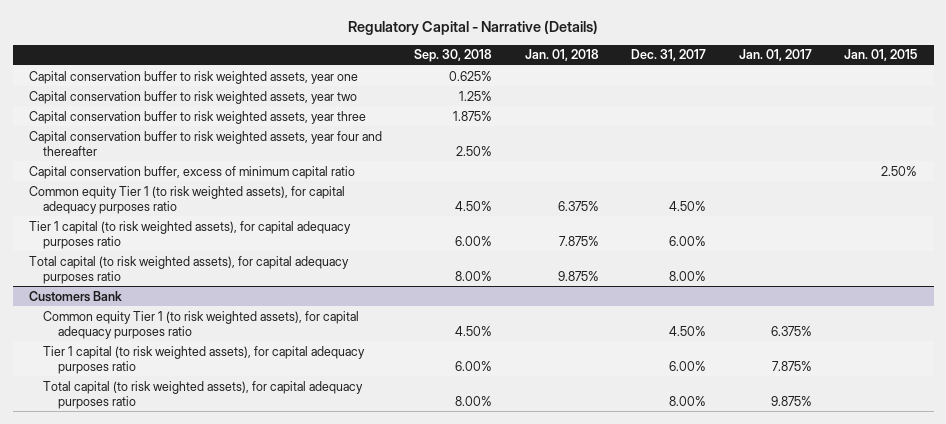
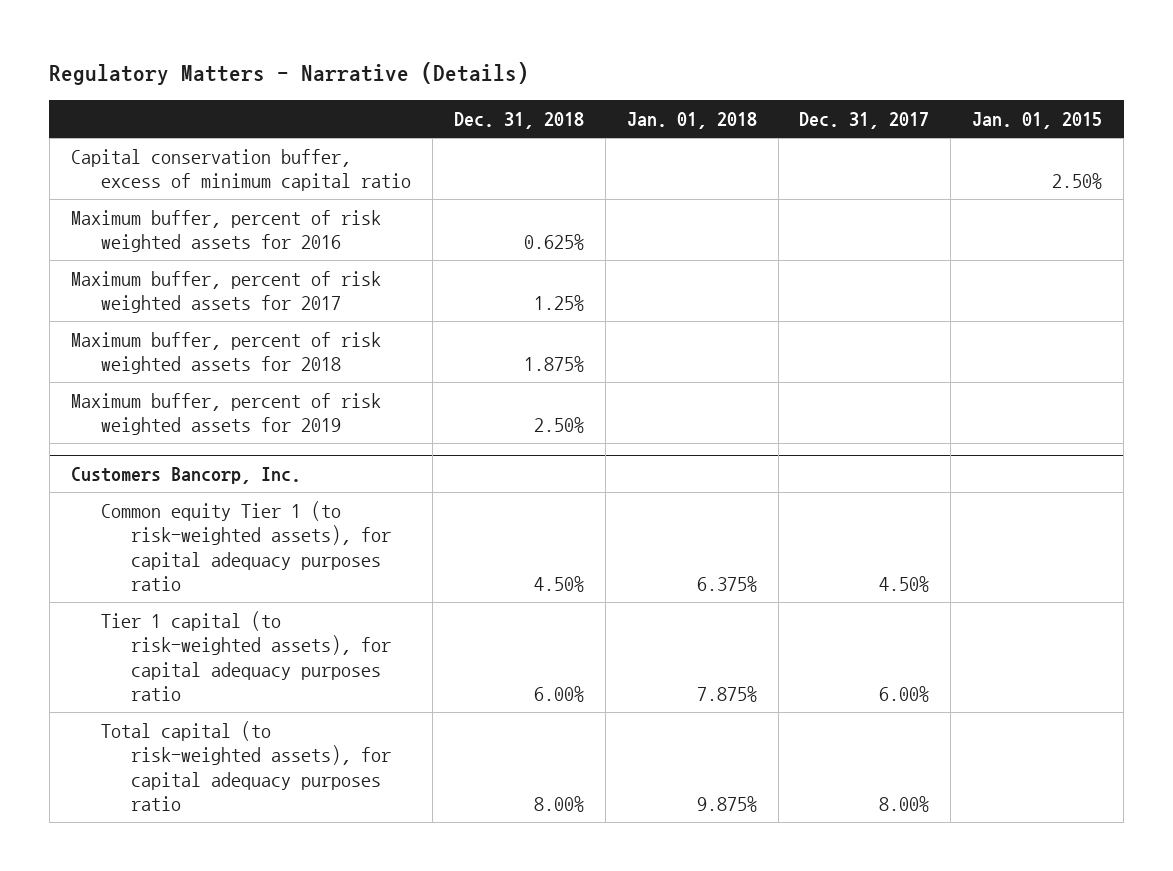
- Regulatory Capital - Narrative (Details)
+ Regulatory Matters - Narrative (Details)
- | Sep. 30, 2018 | Jan. 01, 2018 | Dec. 31, 2017 | Jan. 01, 2017 | Jan. 01, 2015
+ | Dec. 31, 2018 | Jan. 01, 2018 | Dec. 31, 2017 | Jan. 01, 2015
- Capital conservation buffer to risk weighted assets, year one | 0.625% | | | |
- Capital conservation buffer to risk weighted assets, year two | 1.25% | | | |
- Capital conservation buffer to risk weighted assets, year three | 1.875% | | | |
- Capital conservation buffer to risk weighted assets, year four and thereafter | 2.50% | | | |
- Common equity Tier 1 (to risk weighted assets), for capital adequacy purposes ratio | 4.50% | 6.375% | 4.50% | |
- Tier 1 capital (to risk weighted assets), for capital adequacy purposes ratio | 6.00% | 7.875% | 6.00% | |
- Total capital (to risk weighted assets), for capital adequacy purposes ratio | 8.00% | 9.875% | 8.00% | |
- Customers Bank
- Common equity Tier 1 (to risk weighted assets), for capital adequacy purposes ratio | 4.50% | | 4.50% | 6.375% |
- Tier 1 capital (to risk weighted assets), for capital adequacy purposes ratio | 6.00% | | 6.00% | 7.875% |
- Total capital (to risk weighted assets), for capital adequacy purposes ratio | 8.00% | | 8.00% | 9.875% |
+ Maximum buffer, percent of risk weighted assets for 2016 | 0.625% | | |
+ Maximum buffer, percent of risk weighted assets for 2017 | 1.25% | | |
+ Maximum buffer, percent of risk weighted assets for 2018 | 1.875% | | |
+ Maximum buffer, percent of risk weighted assets for 2019 | 2.50% | | |
+ Customers Bancorp, Inc.
+ Common equity Tier 1 (to risk-weighted assets), for capital adequacy purposes ratio | 4.50% | 6.375% | 4.50% |
+ Tier 1 capital (to risk-weighted assets), for capital adequacy purposes ratio | 6.00% | 7.875% | 6.00% |
+ Total capital (to risk-weighted assets), for capital adequacy purposes ratio | 8.00% | 9.875% | 8.00% |

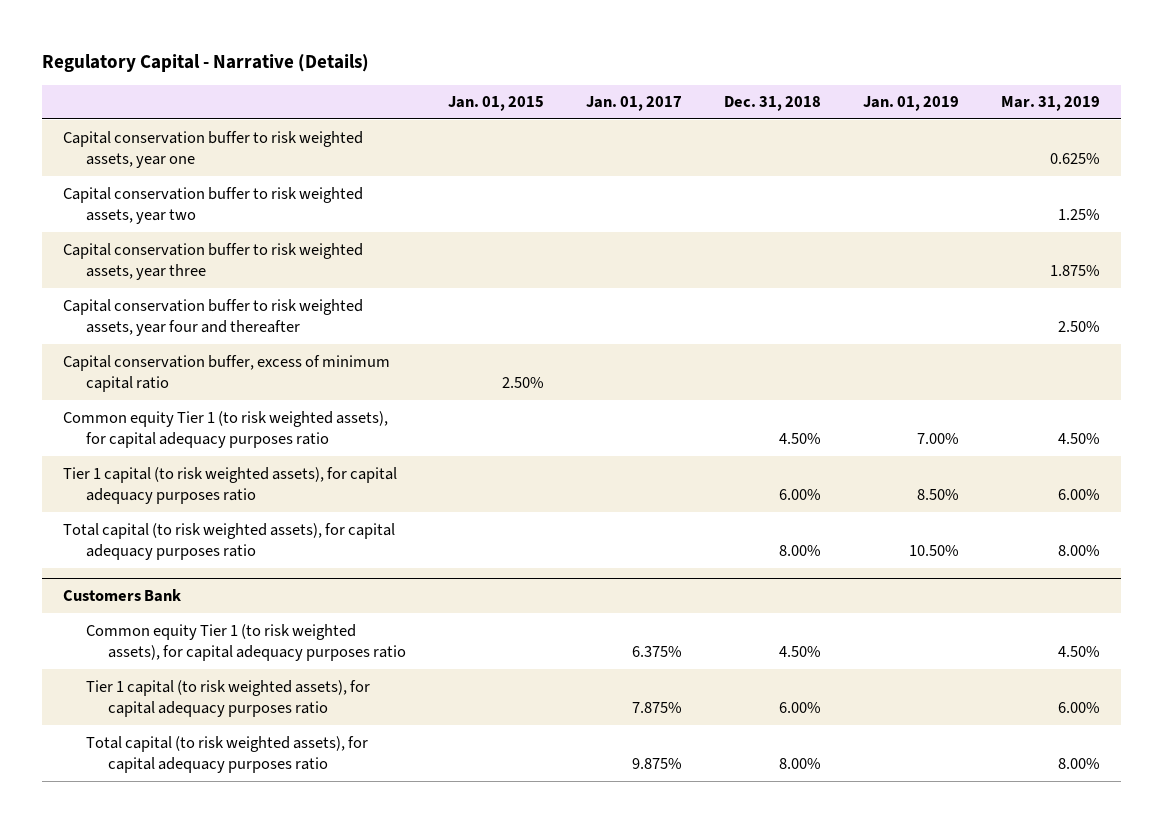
- Regulatory Matters - Narrative (Details)
+ Regulatory Capital - Narrative (Details)
- | Dec. 31, 2018 | Jan. 01, 2018 | Dec. 31, 2017 | Jan. 01, 2015
+ | Jan. 01, 2015 | Jan. 01, 2017 | Dec. 31, 2018 | Jan. 01, 2019 | Mar. 31, 2019
+ Capital conservation buffer to risk weighted assets, year one | | | | | 0.625%
+ Capital conservation buffer to risk weighted assets, year two | | | | | 1.25%
+ Capital conservation buffer to risk weighted assets, year three | | | | | 1.875%
+ Capital conservation buffer to risk weighted assets, year four and thereafter | | | | | 2.50%
- Maximum buffer, percent of risk weighted assets for 2016 | 0.625% | | |
- Maximum buffer, percent of risk weighted assets for 2017 | 1.25% | | |
- Maximum buffer, percent of risk weighted assets for 2018 | 1.875% | | |
- Maximum buffer, percent of risk weighted assets for 2019 | 2.50% | | |
- Customers Bancorp, Inc.
- Common equity Tier 1 (to risk-weighted assets), for capital adequacy purposes ratio | 4.50% | 6.375% | 4.50% |
- Tier 1 capital (to risk-weighted assets), for capital adequacy purposes ratio | 6.00% | 7.875% | 6.00% |
- Total capital (to risk-weighted assets), for capital adequacy purposes ratio | 8.00% | 9.875% | 8.00% |
+ Common equity Tier 1 (to risk weighted assets), for capital adequacy purposes ratio | | | 4.50% | 7.00% | 4.50%
+ Tier 1 capital (to risk weighted assets), for capital adequacy purposes ratio | | | 6.00% | 8.50% | 6.00%
+ Total capital (to risk weighted assets), for capital adequacy purposes ratio | | | 8.00% | 10.50% | 8.00%
+ Customers Bank
+ Common equity Tier 1 (to risk weighted assets), for capital adequacy purposes ratio | | 6.375% | 4.50% | | 4.50%
+ Tier 1 capital (to risk weighted assets), for capital adequacy purposes ratio | | 7.875% | 6.00% | | 6.00%
+ Total capital (to risk weighted assets), for capital adequacy purposes ratio | | 9.875% | 8.00% | | 8.00%

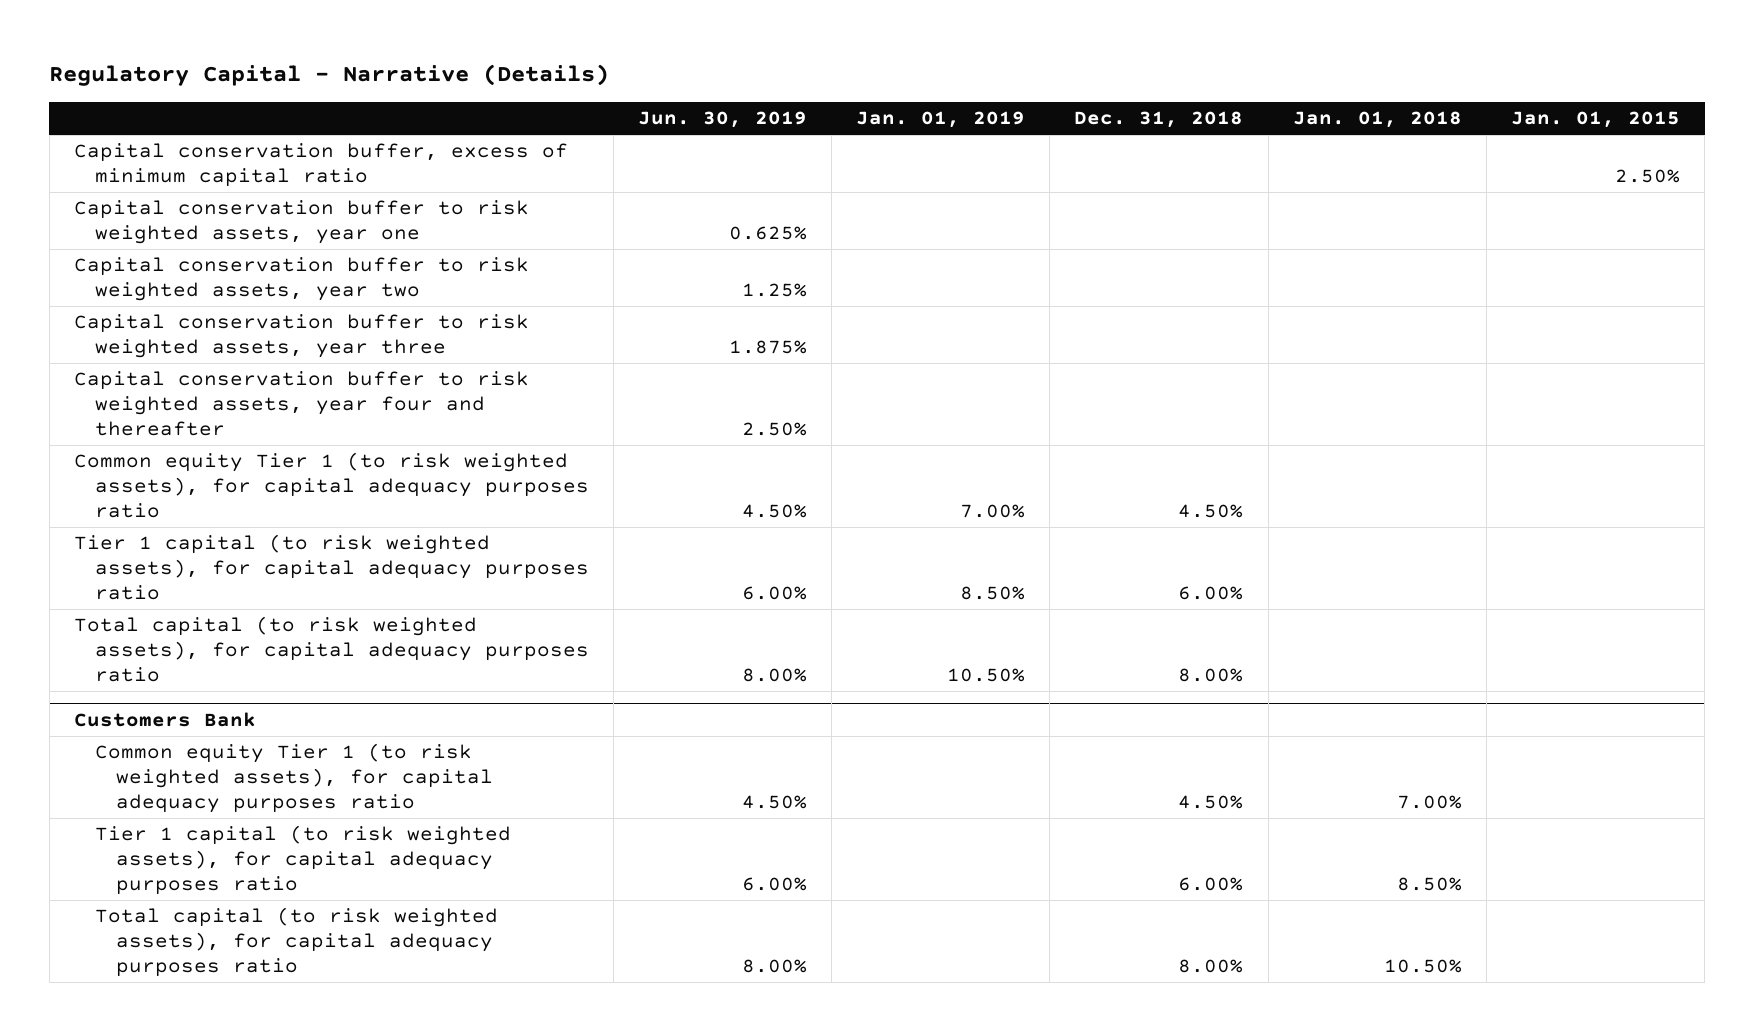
- | Jan. 01, 2015 | Jan. 01, 2017 | Dec. 31, 2018 | Jan. 01, 2019 | Mar. 31, 2019
+ | Jun. 30, 2019 | Jan. 01, 2019 | Dec. 31, 2018 | Jan. 01, 2018 | Jan. 01, 2015
moved up: Capital conservation buffer, excess of minimum capital ratio | | | | | 2.50%

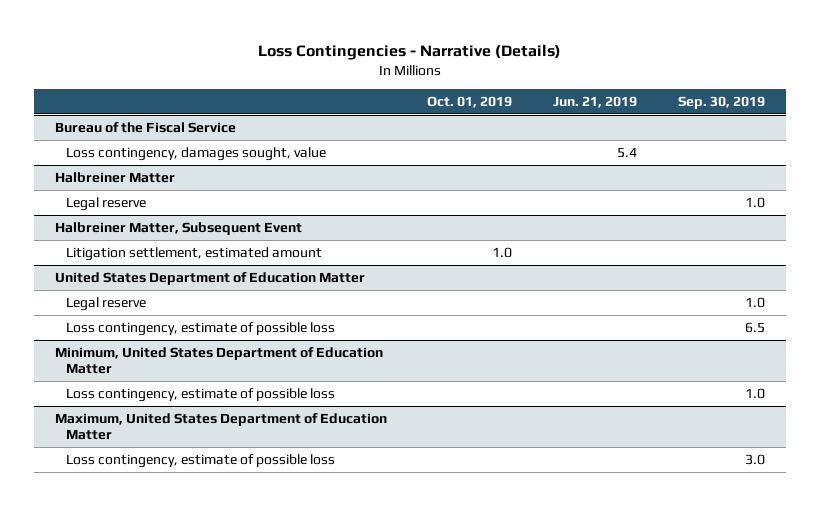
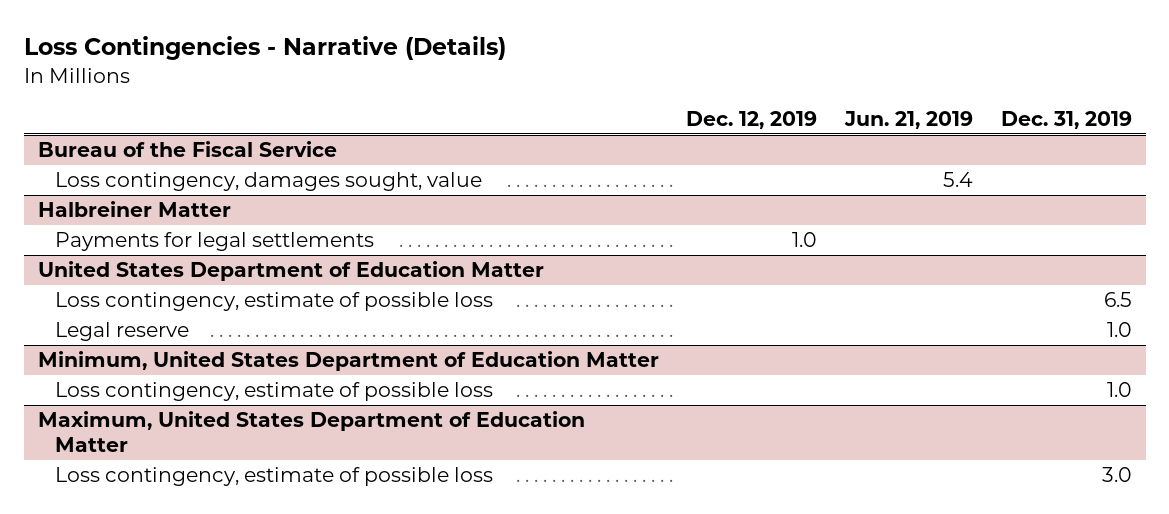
- | Oct. 01, 2019 | Jun. 21, 2019 | Sep. 30, 2019
+ | Dec. 12, 2019 | Jun. 21, 2019 | Dec. 31, 2019
@ Halbreiner Matter
- Legal reserve | | | 1.0
- Halbreiner Matter, Subsequent Event
- Litigation settlement, estimated amount | 1.0 | |
@ Halbreiner Matter
+ Payments for legal settlements | 1.0 | |
@ United States Department of Education Matter
moved down: Legal reserve | | | 1.0

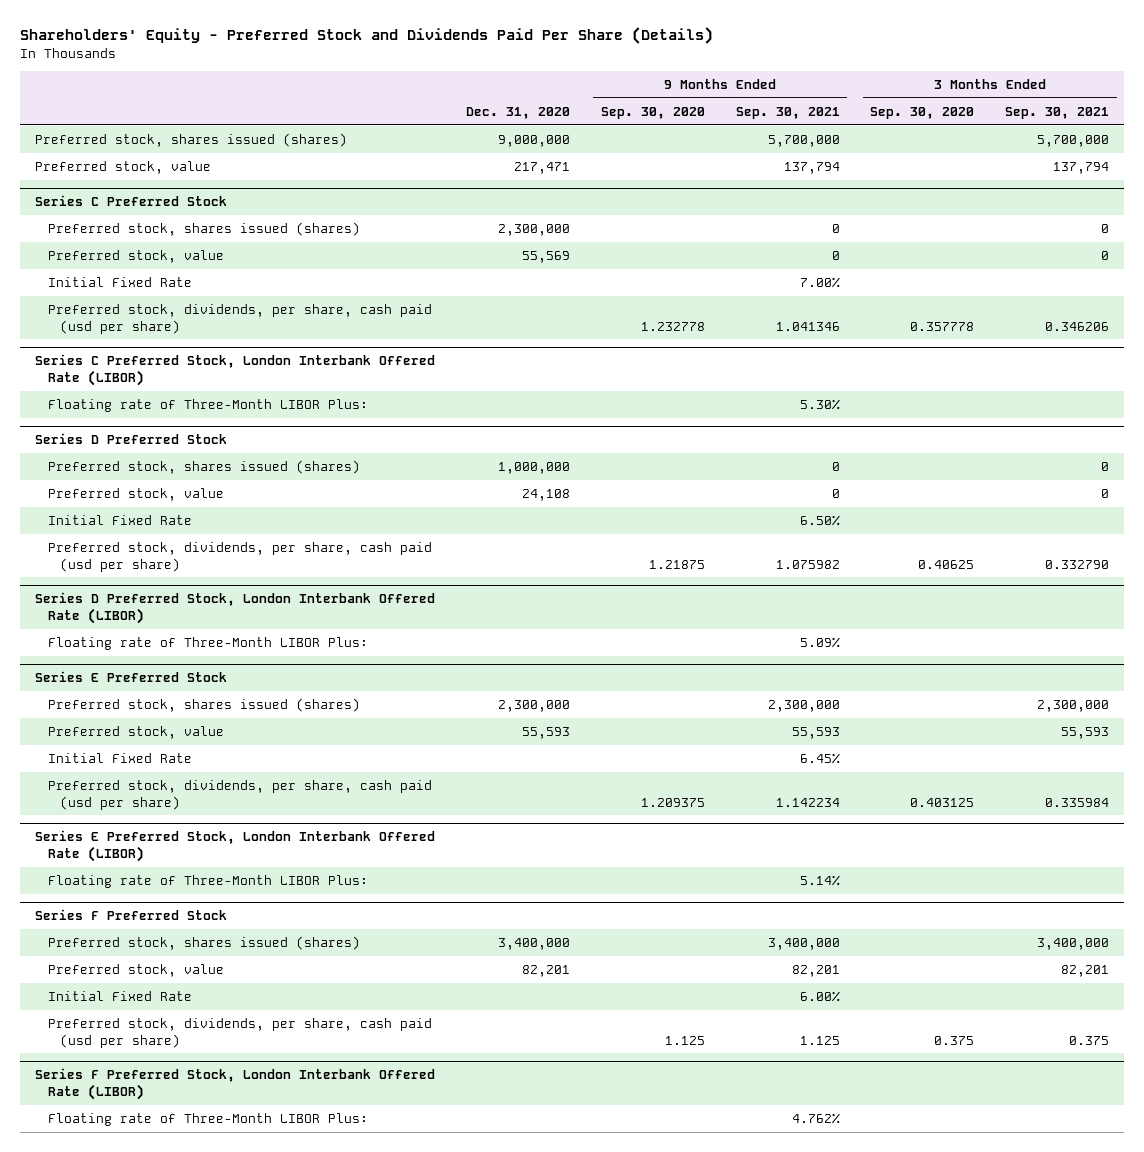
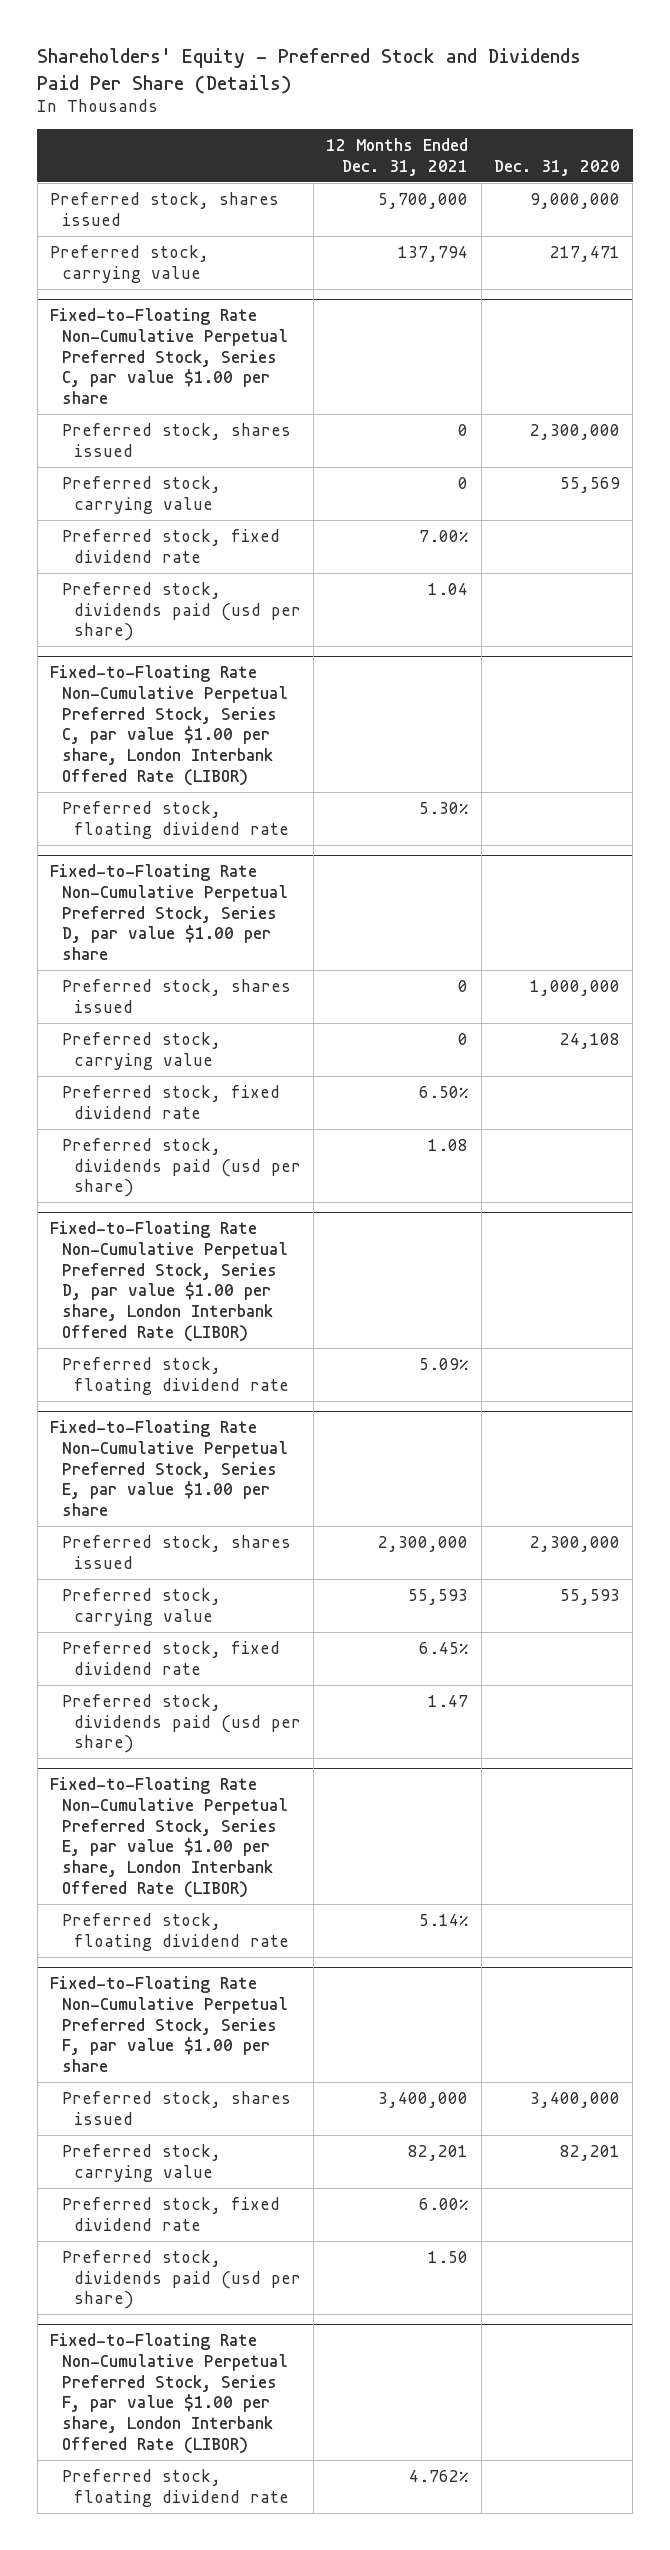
- | Dec. 31, 2020 | 9 Months Ended Sep. 30, 2020 | 9 Months Ended Sep. 30, 2021 | 3 Months Ended Sep. 30, 2020 | 3 Months Ended Sep. 30, 2021
+ | 12 Months Ended Dec. 31, 2021 | Dec. 31, 2020
- Preferred stock, shares issued (shares) | 9,000,000 | | 5,700,000 | | 5,700,000
- Preferred stock, value | 217,471 | | 137,794 | | 137,794
- Series C Preferred Stock
- Preferred stock, shares issued (shares) | 2,300,000 | | 0 | | 0
- Preferred stock, value | 55,569 | | 0 | | 0
- Initial Fixed Rate | | | 7.00% | |
- Preferred stock, dividends, per share, cash paid (usd per share) | | 1.232778 | 1.041346 | 0.357778 | 0.346206
- Series C Preferred Stock, London Interbank Offered Rate (LIBOR)
- Floating rate of Three-Month LIBOR Plus: | | | 5.30% | |
- Series D Preferred Stock
- Preferred stock, shares issued (shares) | 1,000,000 | | 0 | | 0
- Preferred stock, value | 24,108 | | 0 | | 0
- Initial Fixed Rate | | | 6.50% | |
- Preferred stock, dividends, per share, cash paid (usd per share) | | 1.21875 | 1.075982 | 0.40625 | 0.332790
- Series D Preferred Stock, London Interbank Offered Rate (LIBOR)
- Floating rate of Three-Month LIBOR Plus: | | | 5.09% | |
- Series E Preferred Stock
- Preferred stock, shares issued (shares) | 2,300,000 | | 2,300,000 | | 2,300,000
- Preferred stock, value | 55,593 | | 55,593 | | 55,593
- Initial Fixed Rate | | | 6.45% | |
- Preferred stock, dividends, per share, cash paid (usd per share) | | 1.209375 | 1.142234 | 0.403125 | 0.335984
- Series E Preferred Stock, London Interbank Offered Rate (LIBOR)
- Floating rate of Three-Month LIBOR Plus: | | | 5.14% | |
- Series F Preferred Stock
- Preferred stock, shares issued (shares) | 3,400,000 | | 3,400,000 | | 3,400,000
- Preferred stock, value | 82,201 | | 82,201 | | 82,201
- Initial Fixed Rate | | | 6.00% | |
- Preferred stock, dividends, per share, cash paid (usd per share) | | 1.125 | 1.125 | 0.375 | 0.375
- Series F Preferred Stock, London Interbank Offered Rate (LIBOR)
- Floating rate of Three-Month LIBOR Plus: | | | 4.762% | |
+ Preferred stock, shares issued | 5,700,000 | 9,000,000
+ Preferred stock, carrying value | 137,794 | 217,471
+ Fixed-to-Floating Rate Non-Cumulative Perpetual Preferred Stock, Series C, par value $1.00 per share
+ Preferred stock, shares issued | 0 | 2,300,000
+ Preferred stock, carrying value | 0 | 55,569
+ Preferred stock, fixed dividend rate | 7.00% |
+ Preferred stock, dividends paid (usd per share) | 1.04 |
+ Fixed-to-Floating Rate Non-Cumulative Perpetual Preferred Stock, Series C, par value $1.00 per share, London Interbank Offered Rate (LIBOR)
+ Preferred stock, floating dividend rate | 5.30% |
+ Fixed-to-Floating Rate Non-Cumulative Perpetual Preferred Stock, Series D, par value $1.00 per share
+ Preferred stock, shares issued | 0 | 1,000,000
+ Preferred stock, carrying value | 0 | 24,108
+ Preferred stock, fixed dividend rate | 6.50% |
+ Preferred stock, dividends paid (usd per share) | 1.08 |
+ Fixed-to-Floating Rate Non-Cumulative Perpetual Preferred Stock, Series D, par value $1.00 per share, London Interbank Offered Rate (LIBOR)
+ Preferred stock, floating dividend rate | 5.09% |
+ Fixed-to-Floating Rate Non-Cumulative Perpetual Preferred Stock, Series E, par value $1.00 per share
+ Preferred stock, shares issued | 2,300,000 | 2,300,000
+ Preferred stock, carrying value | 55,593 | 55,593
+ Preferred stock, fixed dividend rate | 6.45% |
+ Preferred stock, dividends paid (usd per share) | 1.47 |
+ Fixed-to-Floating Rate Non-Cumulative Perpetual Preferred Stock, Series E, par value $1.00 per share, London Interbank Offered Rate (LIBOR)
+ Preferred stock, floating dividend rate | 5.14% |
+ Fixed-to-Floating Rate Non-Cumulative Perpetual Preferred Stock, Series F, par value $1.00 per share
+ Preferred stock, shares issued | 3,400,000 | 3,400,000
+ Preferred stock, carrying value | 82,201 | 82,201
+ Preferred stock, fixed dividend rate | 6.00% |
+ Preferred stock, dividends paid (usd per share) | 1.50 |
+ Fixed-to-Floating Rate Non-Cumulative Perpetual Preferred Stock, Series F, par value $1.00 per share, London Interbank Offered Rate (LIBOR)
+ Preferred stock, floating dividend rate | 4.762% |

